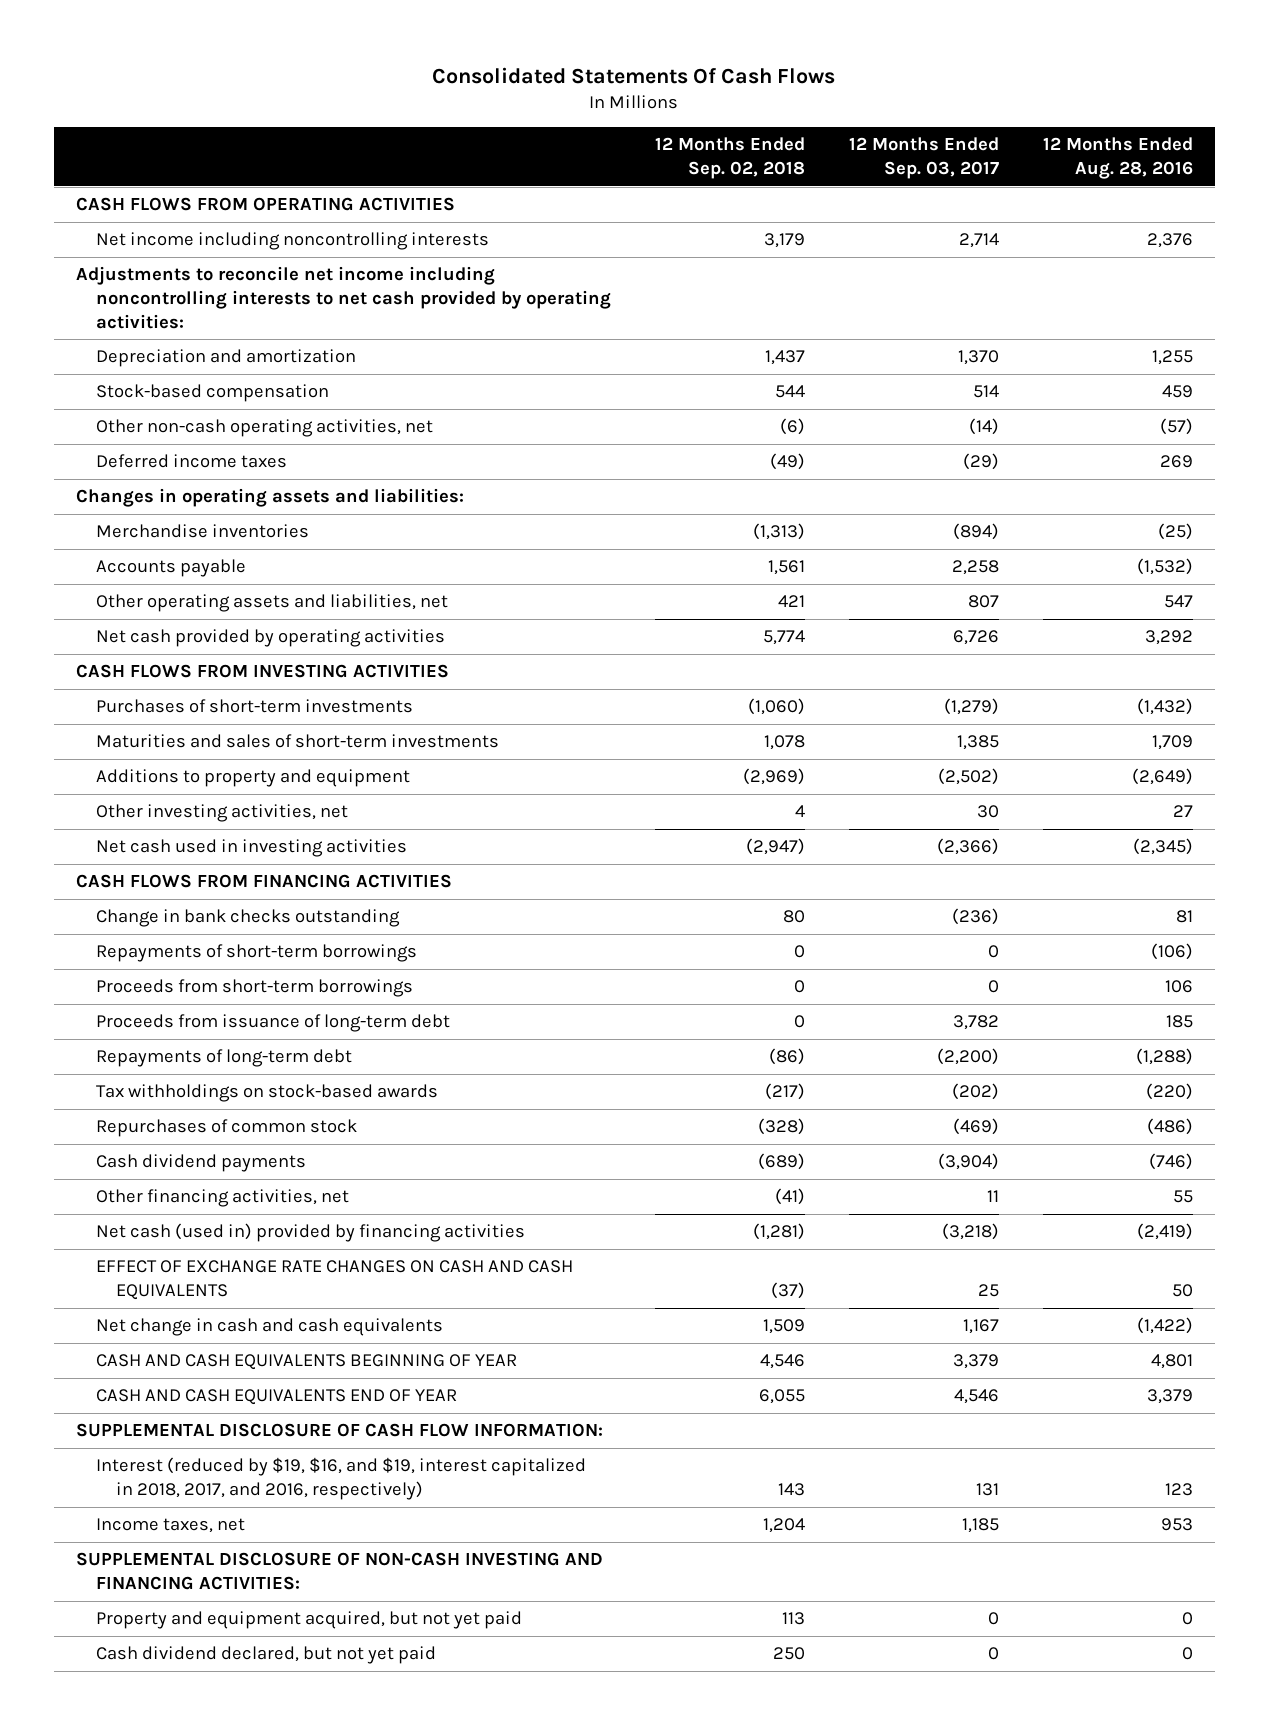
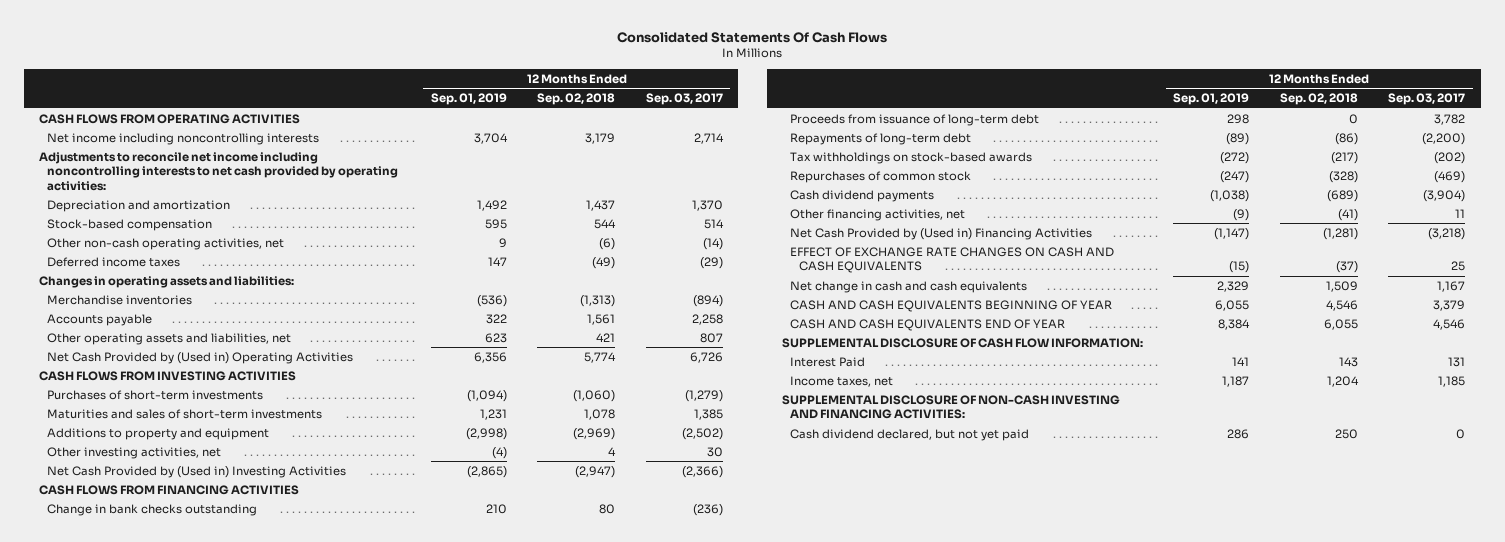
- | 12 Months Ended Sep. 02, 2018 | 12 Months Ended Sep. 03, 2017 | 12 Months Ended Aug. 28, 2016
+ | 12 Months Ended Sep. 01, 2019 | 12 Months Ended Sep. 02, 2018 | 12 Months Ended Sep. 03, 2017
- Net cash provided by operating activities | 5,774 | 6,726 | 3,292
+ Net Cash Provided by (Used in) Operating Activities | 6,356 | 5,774 | 6,726
- Net cash used in investing activities | (2,947) | (2,366) | (2,345)
+ Net Cash Provided by (Used in) Investing Activities | (2,865) | (2,947) | (2,366)
- Repayments of short-term borrowings | 0 | 0 | (106)
- Proceeds from short-term borrowings | 0 | 0 | 106
- Net cash (used in) provided by financing activities | (1,281) | (3,218) | (2,419)
+ Net Cash Provided by (Used in) Financing Activities | (1,147) | (1,281) | (3,218)
- Interest (reduced by $19, $16, and $19, interest capitalized in 2018, 2017, and 2016, respectively) | 143 | 131 | 123
+ Interest Paid | 141 | 143 | 131
- Property and equipment acquired, but not yet paid | 113 | 0 | 0

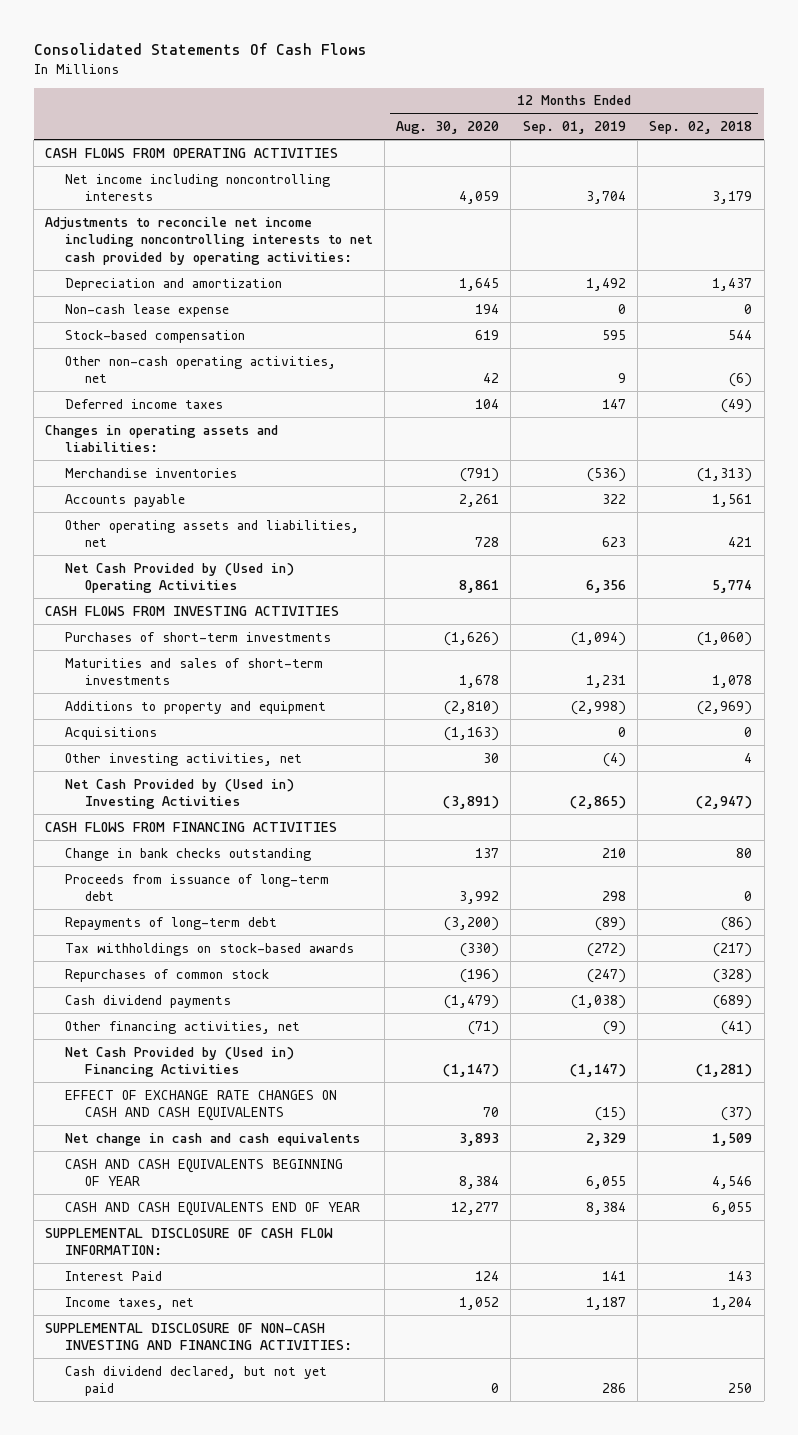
- | 12 Months Ended Sep. 01, 2019 | 12 Months Ended Sep. 02, 2018 | 12 Months Ended Sep. 03, 2017
+ | 12 Months Ended Aug. 30, 2020 | 12 Months Ended Sep. 01, 2019 | 12 Months Ended Sep. 02, 2018
+ Non-cash lease expense | 194 | 0 | 0
+ Acquisitions | (1,163) | 0 | 0

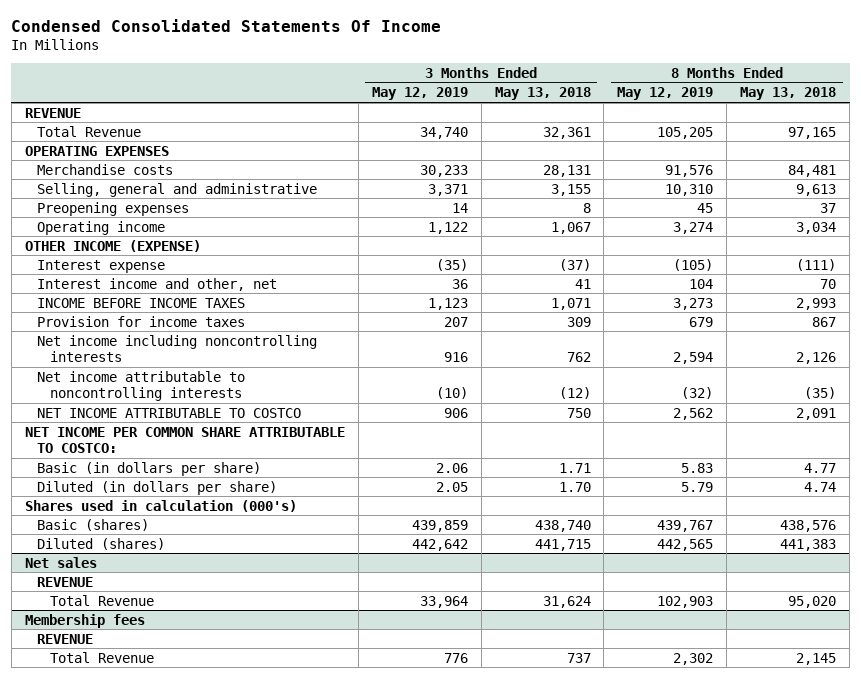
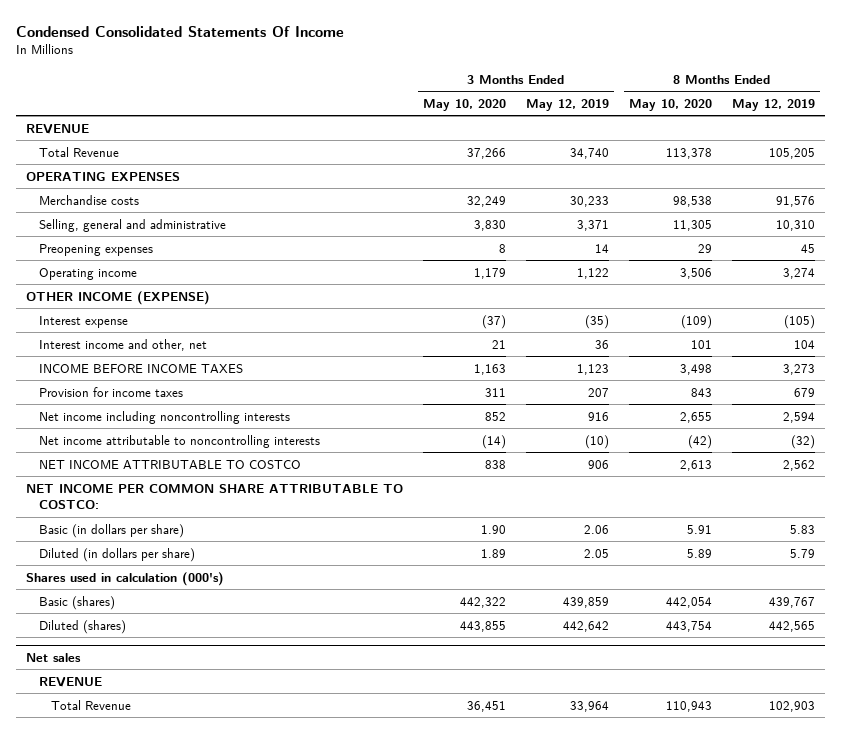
- | 3 Months Ended May 12, 2019 | 3 Months Ended May 13, 2018 | 8 Months Ended May 12, 2019 | 8 Months Ended May 13, 2018
+ | 3 Months Ended May 10, 2020 | 3 Months Ended May 12, 2019 | 8 Months Ended May 10, 2020 | 8 Months Ended May 12, 2019
- Membership fees
- REVENUE
- Total Revenue | 776 | 737 | 2,302 | 2,145

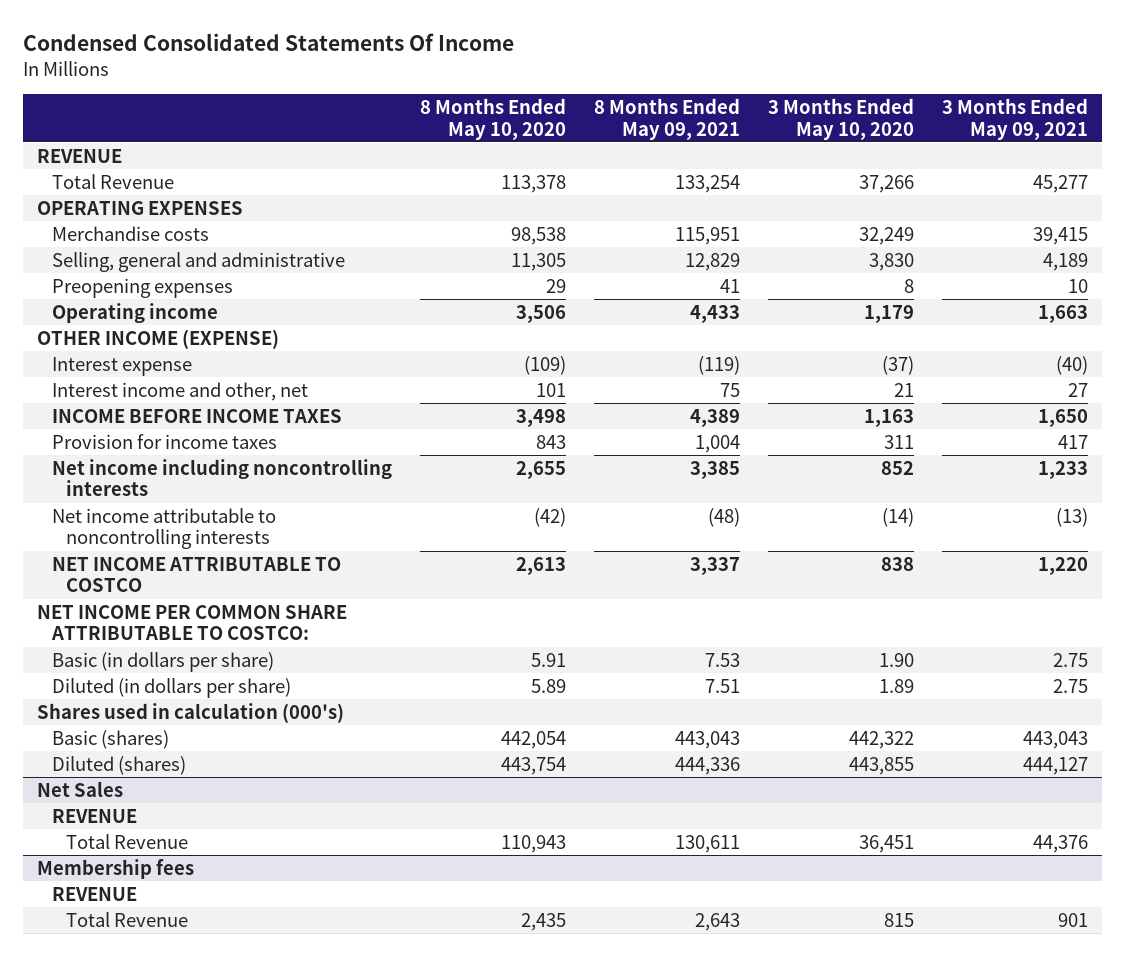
- | 3 Months Ended May 10, 2020 | 3 Months Ended May 12, 2019 | 8 Months Ended May 10, 2020 | 8 Months Ended May 12, 2019
+ | 8 Months Ended May 10, 2020 | 8 Months Ended May 09, 2021 | 3 Months Ended May 10, 2020 | 3 Months Ended May 09, 2021
- Net sales
+ Net Sales
+ Membership fees
+ REVENUE
+ Total Revenue | 2,435 | 2,643 | 815 | 901

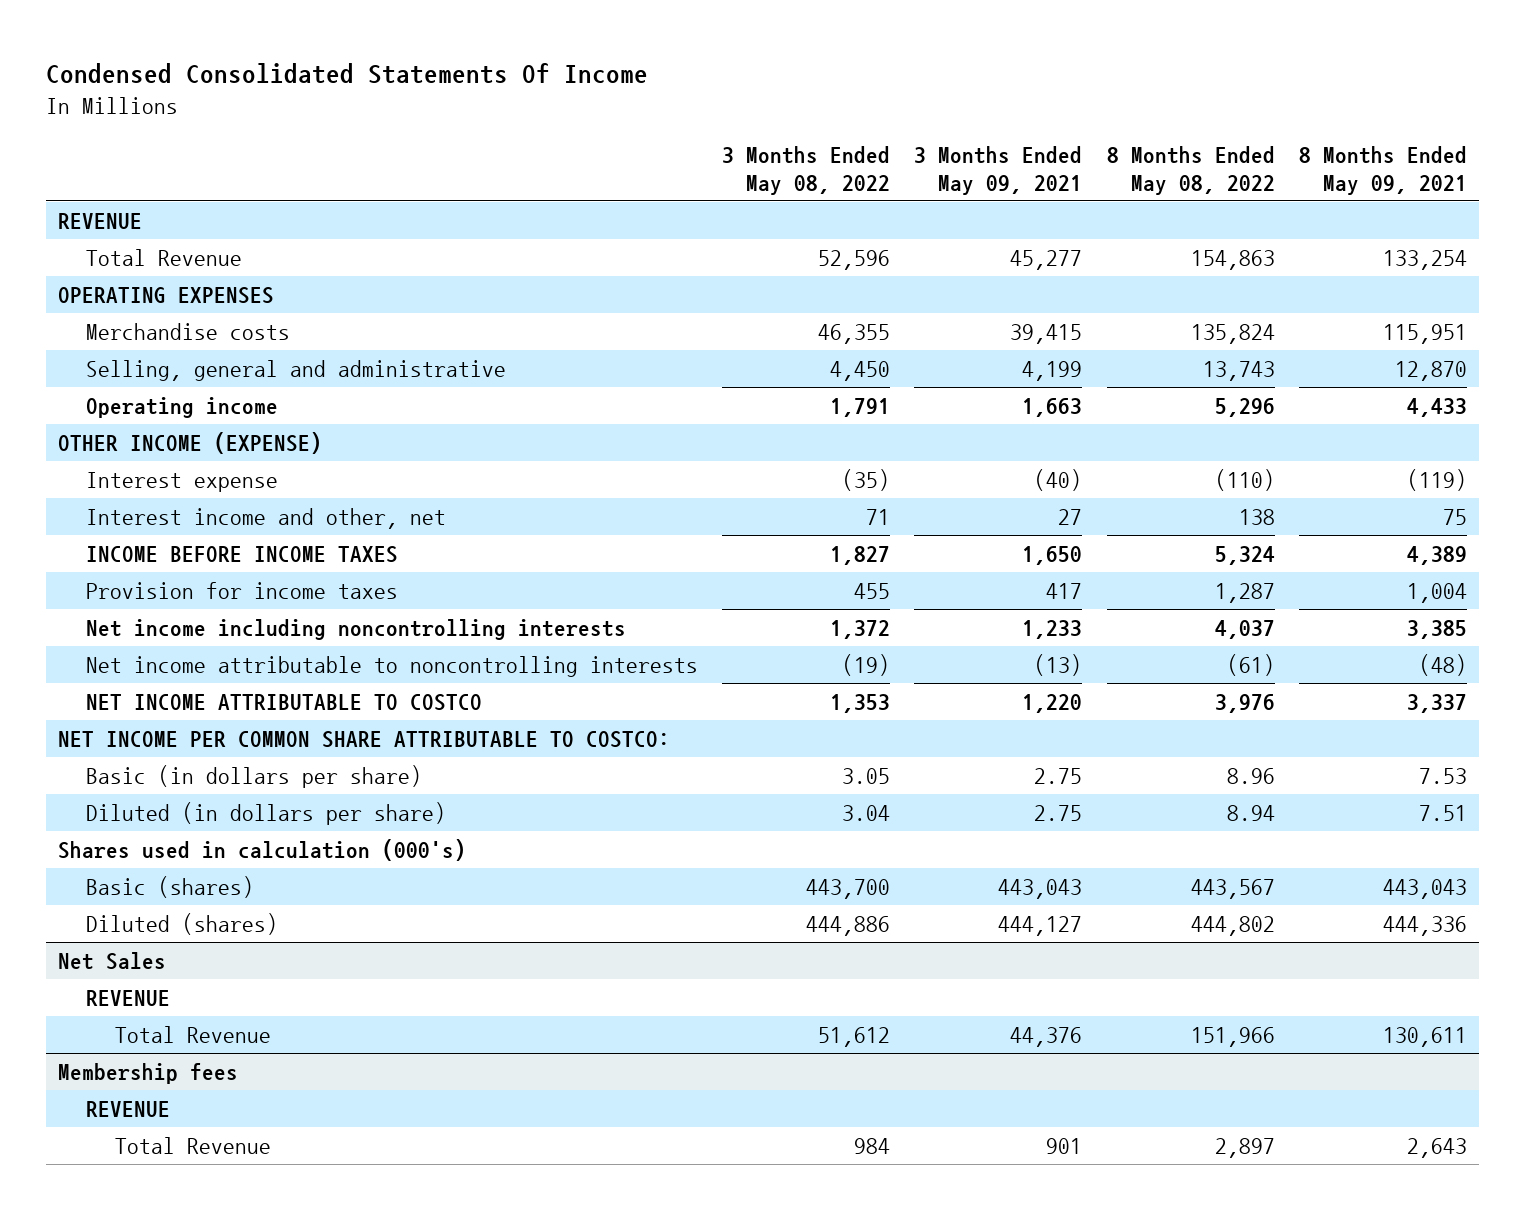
- | 8 Months Ended May 10, 2020 | 8 Months Ended May 09, 2021 | 3 Months Ended May 10, 2020 | 3 Months Ended May 09, 2021
+ | 3 Months Ended May 08, 2022 | 3 Months Ended May 09, 2021 | 8 Months Ended May 08, 2022 | 8 Months Ended May 09, 2021
- Selling, general and administrative | 11,305 | 12,829 | 3,830 | 4,189
- Preopening expenses | 29 | 41 | 8 | 10
+ Selling, general and administrative | 4,450 | 4,199 | 13,743 | 12,870

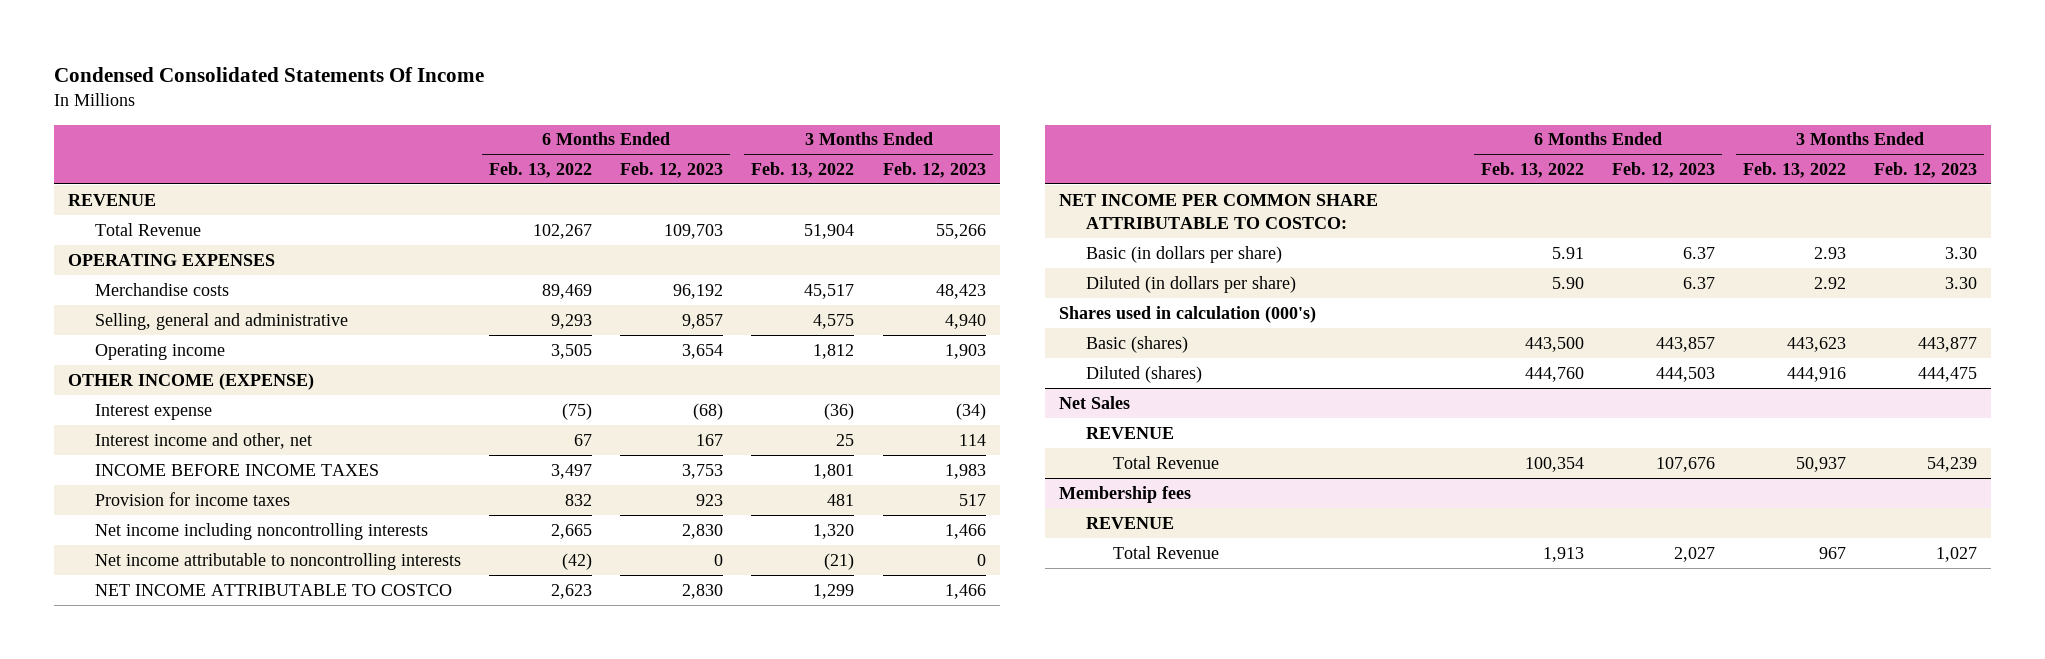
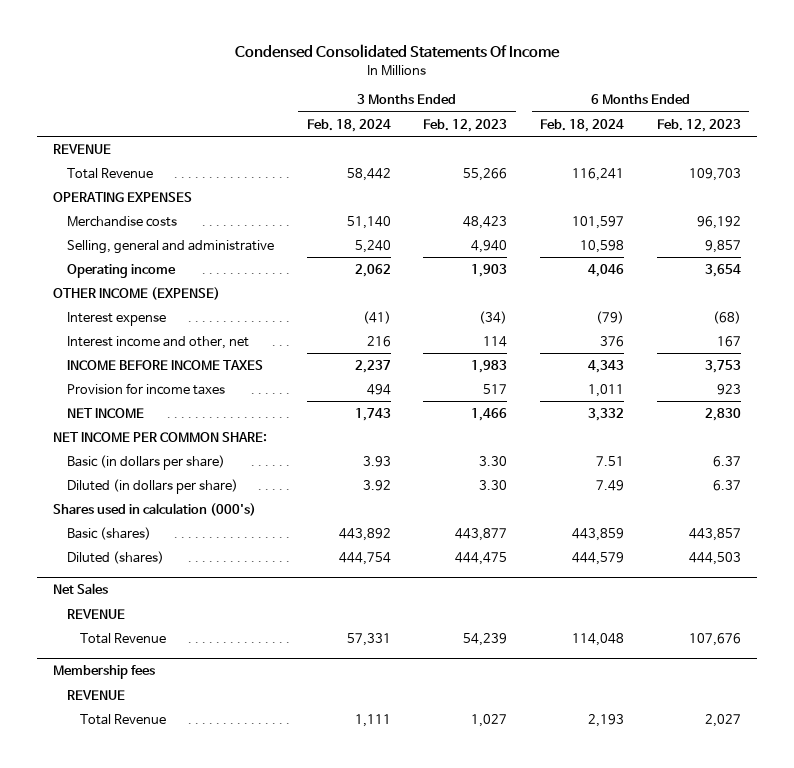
- | 6 Months Ended Feb. 13, 2022 | 6 Months Ended Feb. 12, 2023 | 3 Months Ended Feb. 13, 2022 | 3 Months Ended Feb. 12, 2023
+ | 3 Months Ended Feb. 18, 2024 | 3 Months Ended Feb. 12, 2023 | 6 Months Ended Feb. 18, 2024 | 6 Months Ended Feb. 12, 2023
- Net income including noncontrolling interests | 2,665 | 2,830 | 1,320 | 1,466
- Net income attributable to noncontrolling interests | (42) | 0 | (21) | 0
- NET INCOME ATTRIBUTABLE TO COSTCO | 2,623 | 2,830 | 1,299 | 1,466
- NET INCOME PER COMMON SHARE ATTRIBUTABLE TO COSTCO:
+ NET INCOME | 1,743 | 1,466 | 3,332 | 2,830
+ NET INCOME PER COMMON SHARE:

